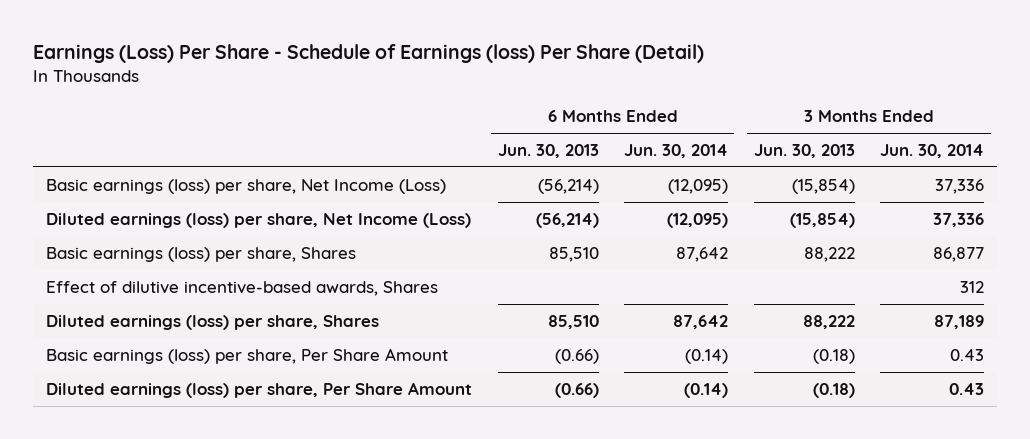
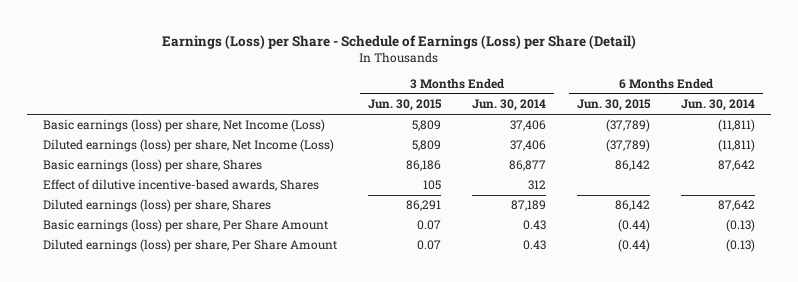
- Earnings (Loss) Per Share - Schedule of Earnings (loss) Per Share (Detail)
+ Earnings (Loss) per Share - Schedule of Earnings (Loss) per Share (Detail)
- | 6 Months Ended Jun. 30, 2013 | 6 Months Ended Jun. 30, 2014 | 3 Months Ended Jun. 30, 2013 | 3 Months Ended Jun. 30, 2014
+ | 3 Months Ended Jun. 30, 2015 | 3 Months Ended Jun. 30, 2014 | 6 Months Ended Jun. 30, 2015 | 6 Months Ended Jun. 30, 2014
- Basic earnings (loss) per share, Net Income (Loss) | (56,214) | (12,095) | (15,854) | 37,336
- Diluted earnings (loss) per share, Net Income (Loss) | (56,214) | (12,095) | (15,854) | 37,336
+ Basic earnings (loss) per share, Net Income (Loss) | 5,809 | 37,406 | (37,789) | (11,811)
+ Diluted earnings (loss) per share, Net Income (Loss) | 5,809 | 37,406 | (37,789) | (11,811)
- Basic earnings (loss) per share, Per Share Amount | (0.66) | (0.14) | (0.18) | 0.43
- Diluted earnings (loss) per share, Per Share Amount | (0.66) | (0.14) | (0.18) | 0.43
+ Basic earnings (loss) per share, Per Share Amount | 0.07 | 0.43 | (0.44) | (0.13)
+ Diluted earnings (loss) per share, Per Share Amount | 0.07 | 0.43 | (0.44) | (0.13)

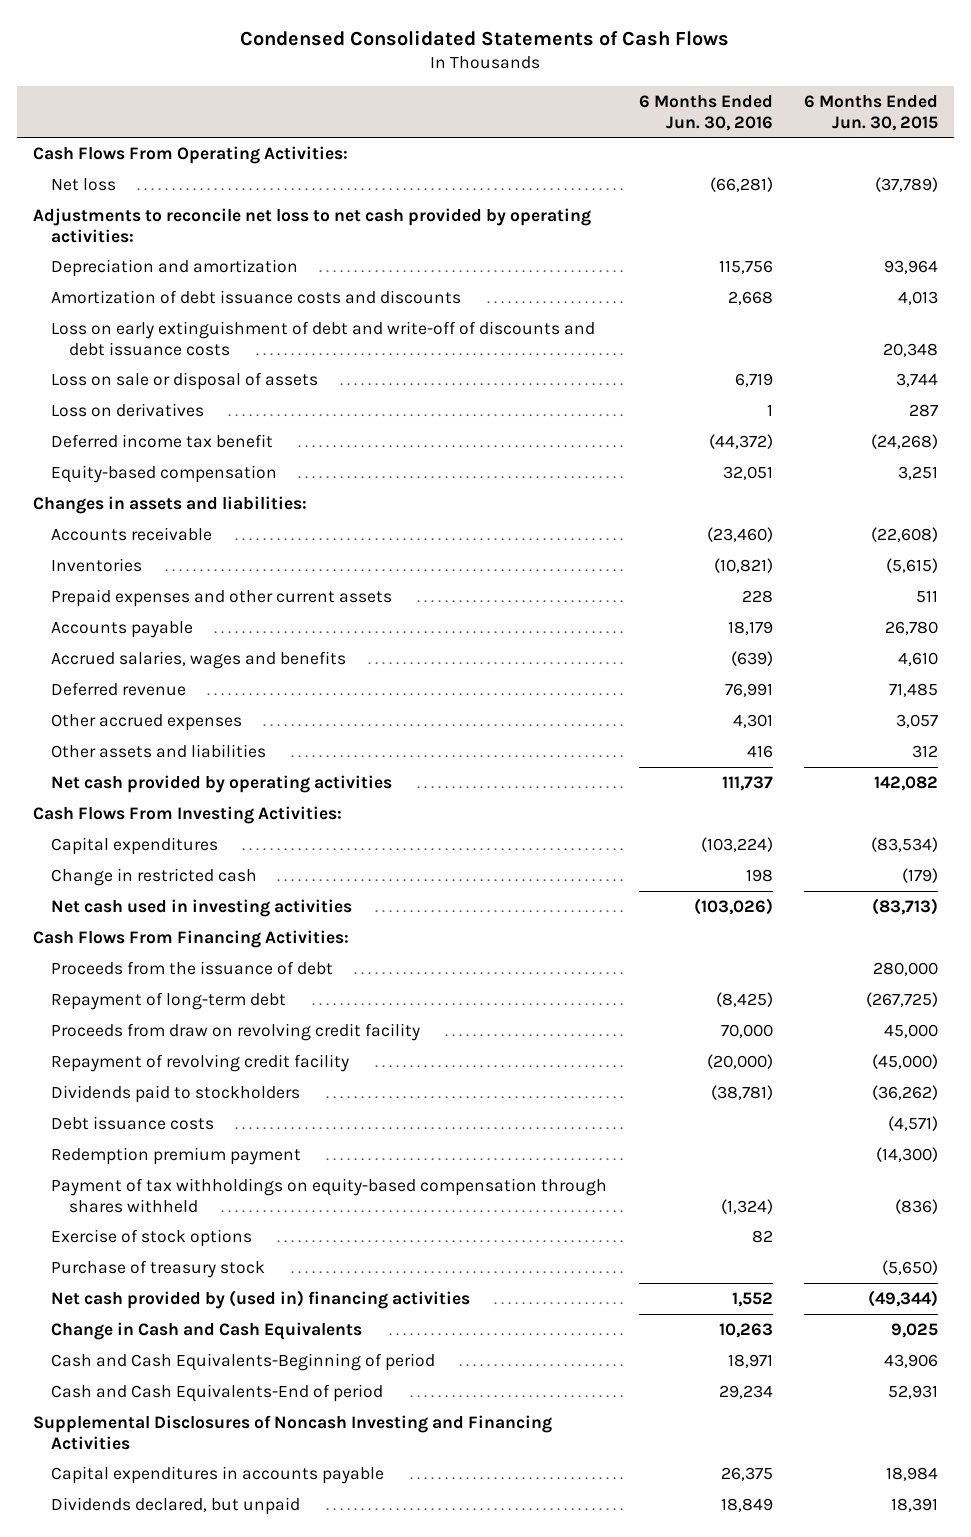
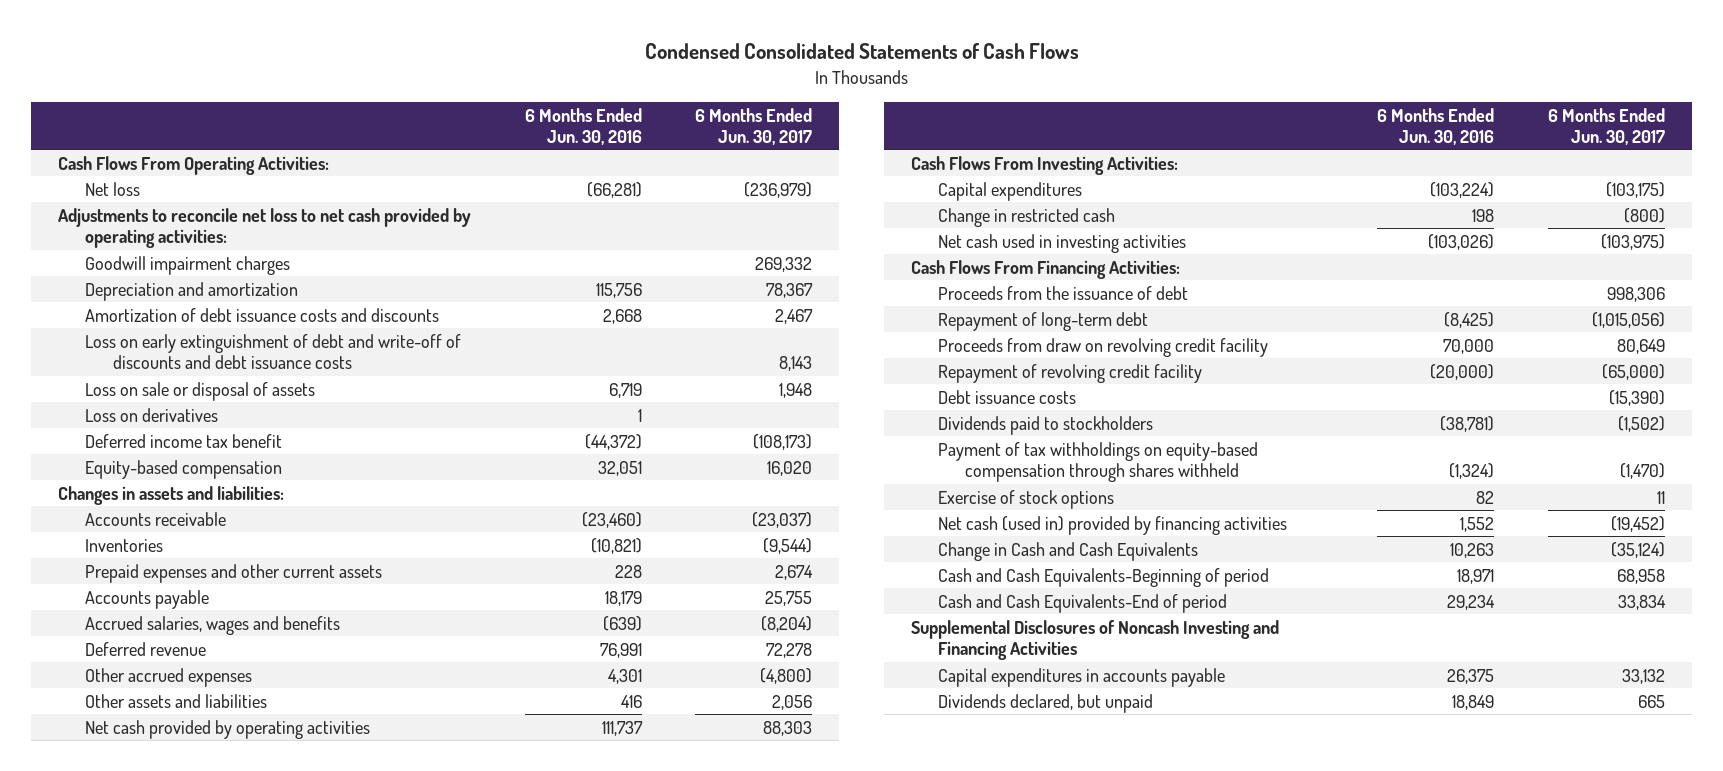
- | 6 Months Ended Jun. 30, 2016 | 6 Months Ended Jun. 30, 2015
+ | 6 Months Ended Jun. 30, 2016 | 6 Months Ended Jun. 30, 2017
+ Goodwill impairment charges | | 269,332
- Redemption premium payment | | (14,300)
moved down: Dividends paid to stockholders | (38,781) | (1,502)
- Purchase of treasury stock | | (5,650)
- Net cash provided by (used in) financing activities | 1,552 | (49,344)
+ Net cash (used in) provided by financing activities | 1,552 | (19,452)

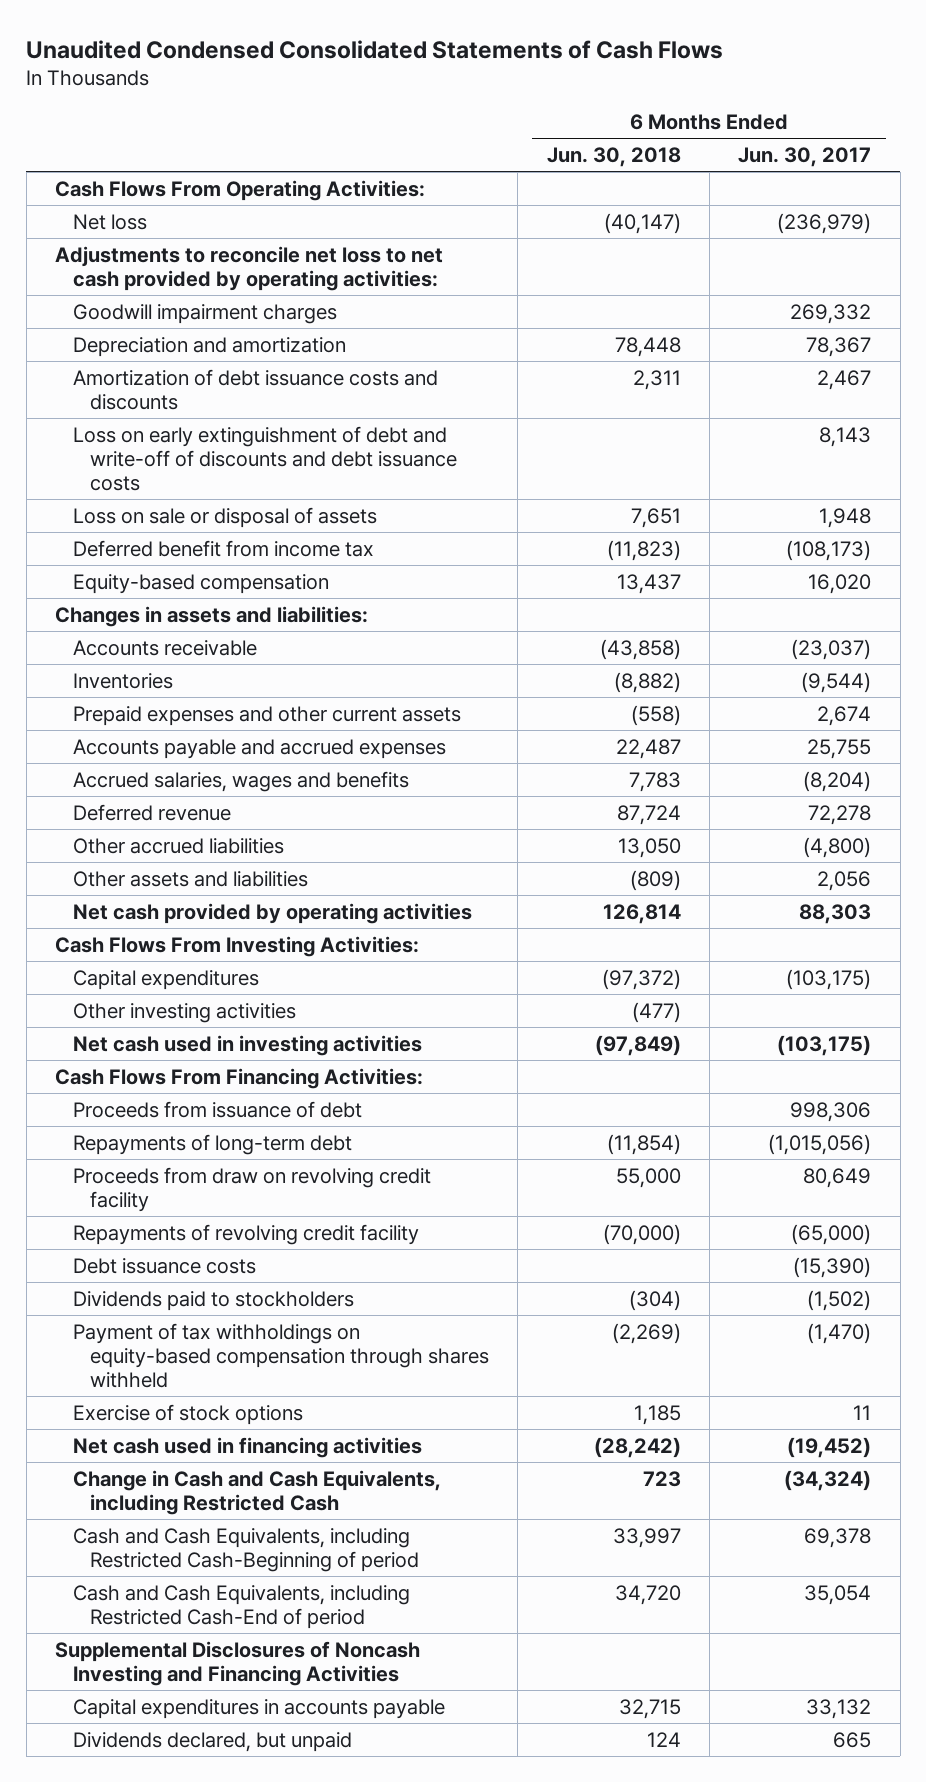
- Condensed Consolidated Statements of Cash Flows
+ Unaudited Condensed Consolidated Statements of Cash Flows
- | 6 Months Ended Jun. 30, 2016 | 6 Months Ended Jun. 30, 2017
+ | 6 Months Ended Jun. 30, 2018 | 6 Months Ended Jun. 30, 2017
- Loss on derivatives | 1 |
- Deferred income tax benefit | (44,372) | (108,173)
+ Deferred benefit from income tax | (11,823) | (108,173)
- Accounts payable | 18,179 | 25,755
+ Accounts payable and accrued expenses | 22,487 | 25,755
- Other accrued expenses | 4,301 | (4,800)
+ Other accrued liabilities | 13,050 | (4,800)
- Change in restricted cash | 198 | (800)
- Net cash used in investing activities | (103,026) | (103,975)
+ Other investing activities | (477) |
+ Net cash used in investing activities | (97,849) | (103,175)
- Proceeds from the issuance of debt | | 998,306
- Repayment of long-term debt | (8,425) | (1,015,056)
+ Proceeds from issuance of debt | | 998,306
+ Repayments of long-term debt | (11,854) | (1,015,056)
- Repayment of revolving credit facility | (20,000) | (65,000)
+ Repayments of revolving credit facility | (70,000) | (65,000)
- Net cash (used in) provided by financing activities | 1,552 | (19,452)
- Change in Cash and Cash Equivalents | 10,263 | (35,124)
- Cash and Cash Equivalents-Beginning of period | 18,971 | 68,958
- Cash and Cash Equivalents-End of period | 29,234 | 33,834
+ Net cash used in financing activities | (28,242) | (19,452)
+ Change in Cash and Cash Equivalents, including Restricted Cash | 723 | (34,324)
+ Cash and Cash Equivalents, including Restricted Cash-Beginning of period | 33,997 | 69,378
+ Cash and Cash Equivalents, including Restricted Cash-End of period | 34,720 | 35,054

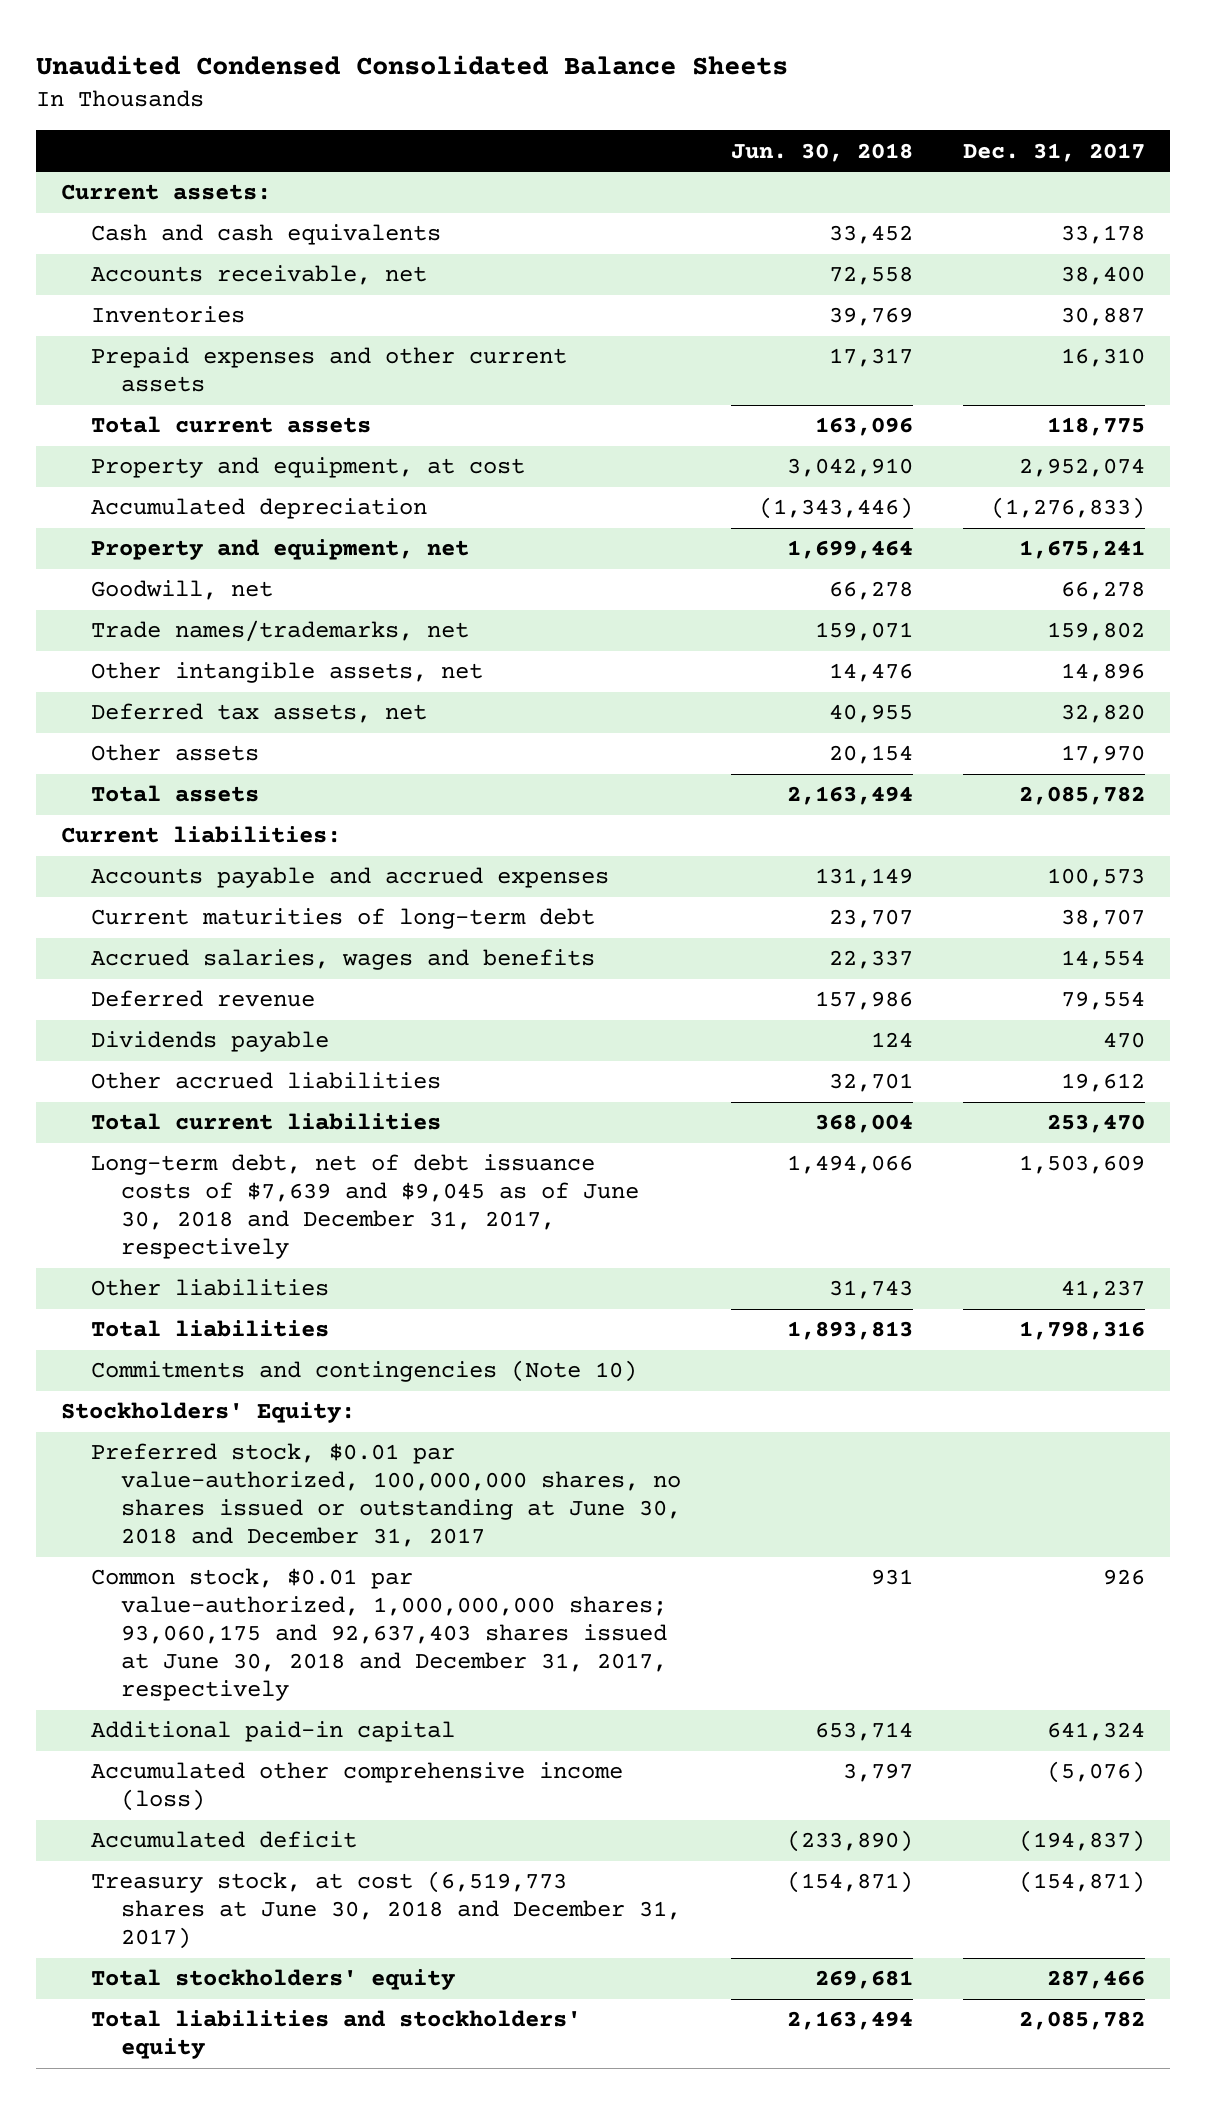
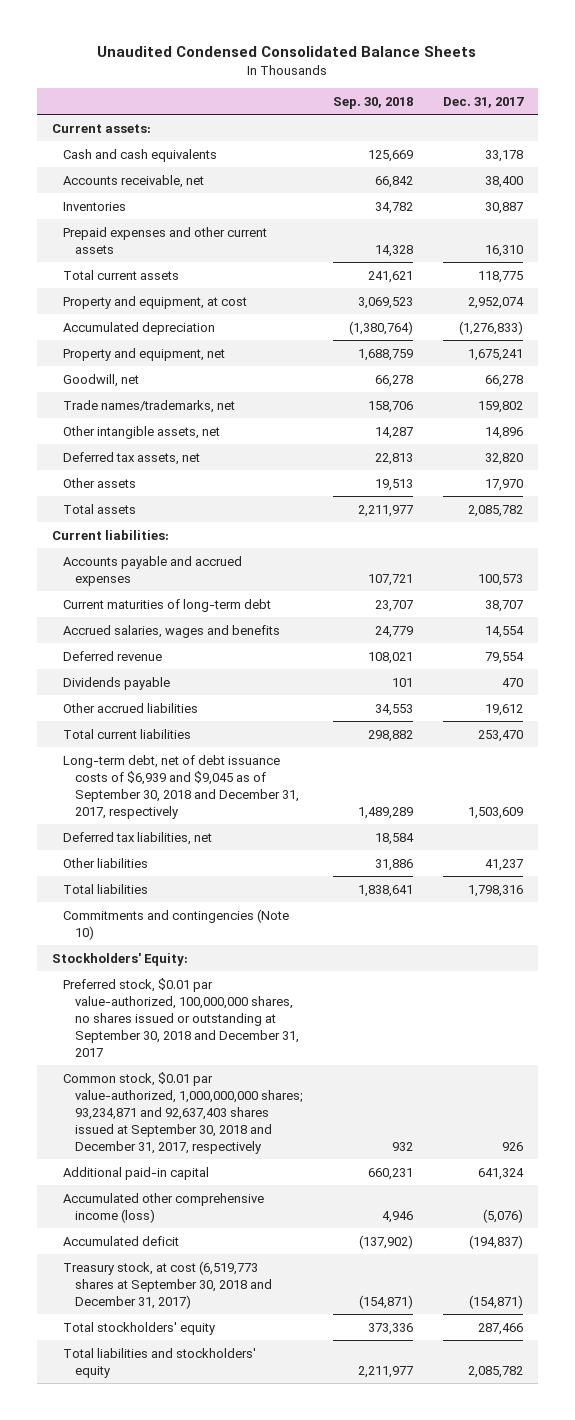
- | Jun. 30, 2018 | Dec. 31, 2017
+ | Sep. 30, 2018 | Dec. 31, 2017
- Long-term debt, net of debt issuance costs of $7,639 and $9,045 as of June 30, 2018 and December 31, 2017, respectively | 1,494,066 | 1,503,609
+ Long-term debt, net of debt issuance costs of $6,939 and $9,045 as of September 30, 2018 and December 31, 2017, respectively | 1,489,289 | 1,503,609
+ Deferred tax liabilities, net | 18,584 |
- Preferred stock, $0.01 par value-authorized, 100,000,000 shares, no shares issued or outstanding at June 30, 2018 and December 31, 2017
- Common stock, $0.01 par value-authorized, 1,000,000,000 shares; 93,060,175 and 92,637,403 shares issued at June 30, 2018 and December 31, 2017, respectively | 931 | 926
+ Preferred stock, $0.01 par value-authorized, 100,000,000 shares, no shares issued or outstanding at September 30, 2018 and December 31, 2017
+ Common stock, $0.01 par value-authorized, 1,000,000,000 shares; 93,234,871 and 92,637,403 shares issued at September 30, 2018 and December 31, 2017, respectively | 932 | 926
- Treasury stock, at cost (6,519,773 shares at June 30, 2018 and December 31, 2017) | (154,871) | (154,871)
+ Treasury stock, at cost (6,519,773 shares at September 30, 2018 and December 31, 2017) | (154,871) | (154,871)

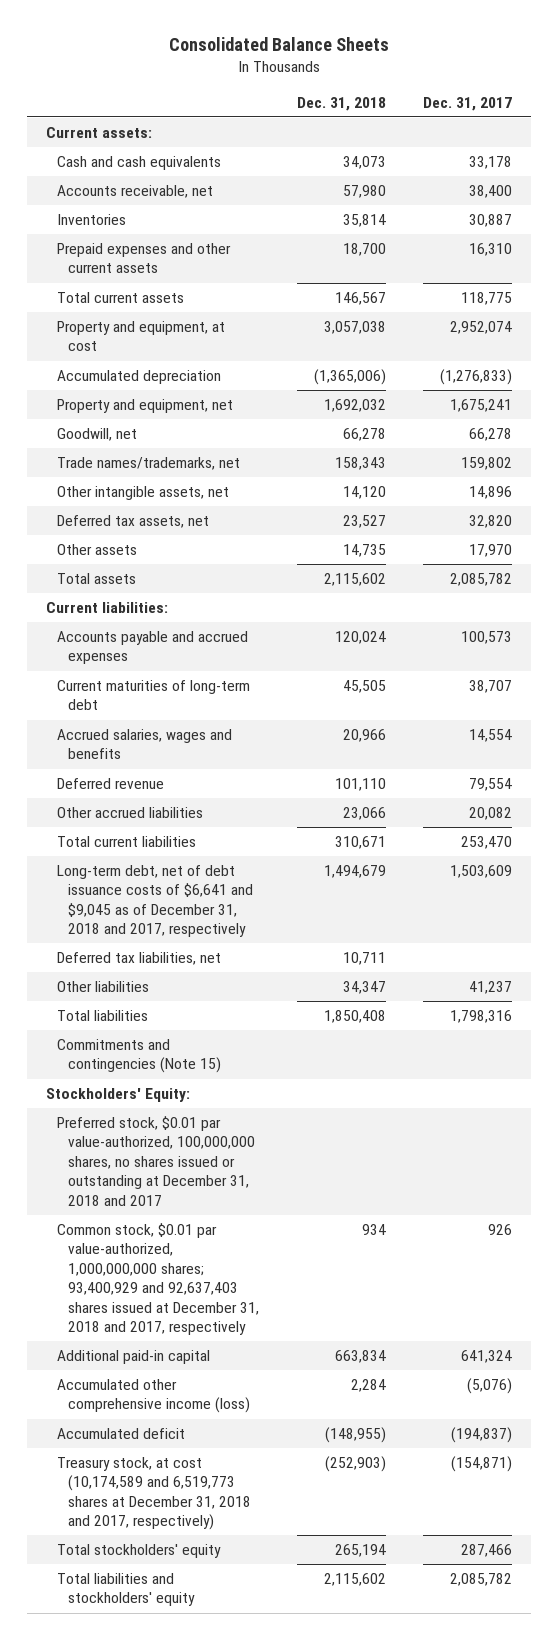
- Unaudited Condensed Consolidated Balance Sheets
+ Consolidated Balance Sheets
- | Sep. 30, 2018 | Dec. 31, 2017
+ | Dec. 31, 2018 | Dec. 31, 2017
- Dividends payable | 101 | 470
- Other accrued liabilities | 34,553 | 19,612
+ Other accrued liabilities | 23,066 | 20,082
- Long-term debt, net of debt issuance costs of $6,939 and $9,045 as of September 30, 2018 and December 31, 2017, respectively | 1,489,289 | 1,503,609
+ Long-term debt, net of debt issuance costs of $6,641 and $9,045 as of December 31, 2018 and 2017, respectively | 1,494,679 | 1,503,609
- Commitments and contingencies (Note 10)
+ Commitments and contingencies (Note 15)
- Preferred stock, $0.01 par value-authorized, 100,000,000 shares, no shares issued or outstanding at September 30, 2018 and December 31, 2017
- Common stock, $0.01 par value-authorized, 1,000,000,000 shares; 93,234,871 and 92,637,403 shares issued at September 30, 2018 and December 31, 2017, respectively | 932 | 926
+ Preferred stock, $0.01 par value-authorized, 100,000,000 shares, no shares issued or outstanding at December 31, 2018 and 2017
+ Common stock, $0.01 par value-authorized, 1,000,000,000 shares; 93,400,929 and 92,637,403 shares issued at December 31, 2018 and 2017, respectively | 934 | 926
- Treasury stock, at cost (6,519,773 shares at September 30, 2018 and December 31, 2017) | (154,871) | (154,871)
+ Treasury stock, at cost (10,174,589 and 6,519,773 shares at December 31, 2018 and 2017, respectively) | (252,903) | (154,871)

